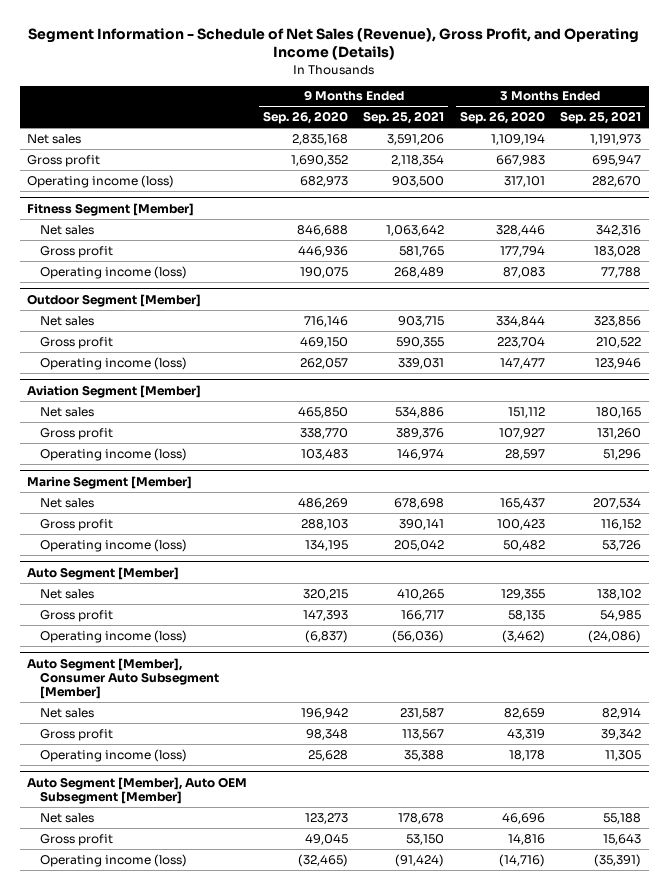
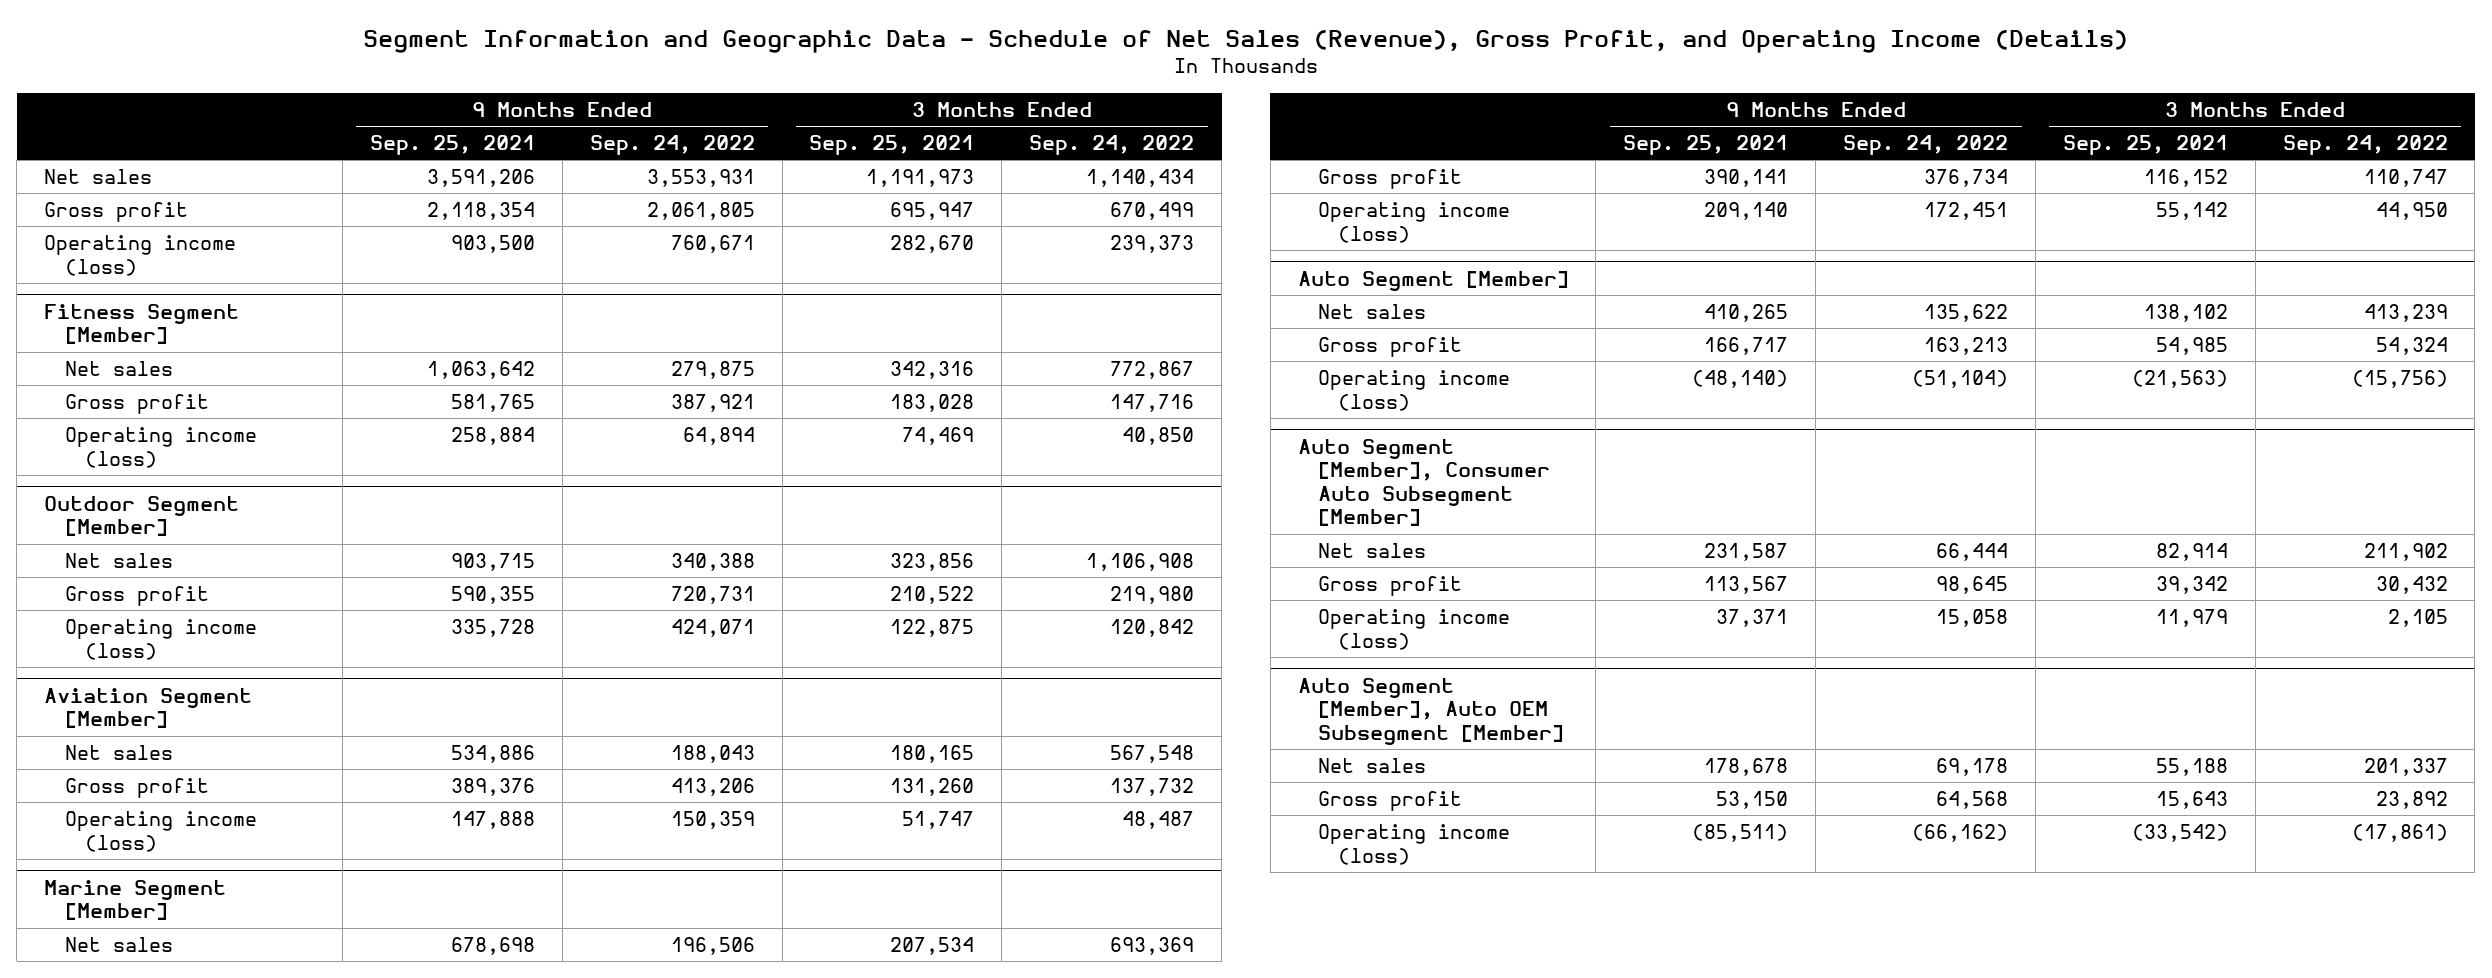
- Segment Information - Schedule of Net Sales (Revenue), Gross Profit, and Operating Income (Details)
+ Segment Information and Geographic Data - Schedule of Net Sales (Revenue), Gross Profit, and Operating Income (Details)
- | 9 Months Ended Sep. 26, 2020 | 9 Months Ended Sep. 25, 2021 | 3 Months Ended Sep. 26, 2020 | 3 Months Ended Sep. 25, 2021
+ | 9 Months Ended Sep. 25, 2021 | 9 Months Ended Sep. 24, 2022 | 3 Months Ended Sep. 25, 2021 | 3 Months Ended Sep. 24, 2022
@ Fitness Segment [Member]
- Operating income (loss) | 190,075 | 268,489 | 87,083 | 77,788
+ Operating income (loss) | 258,884 | 64,894 | 74,469 | 40,850
@ Outdoor Segment [Member]
- Operating income (loss) | 262,057 | 339,031 | 147,477 | 123,946
+ Operating income (loss) | 335,728 | 424,071 | 122,875 | 120,842
@ Aviation Segment [Member]
- Operating income (loss) | 103,483 | 146,974 | 28,597 | 51,296
+ Operating income (loss) | 147,888 | 150,359 | 51,747 | 48,487
@ Marine Segment [Member]
- Operating income (loss) | 134,195 | 205,042 | 50,482 | 53,726
+ Operating income (loss) | 209,140 | 172,451 | 55,142 | 44,950
@ Auto Segment [Member]
- Operating income (loss) | (6,837) | (56,036) | (3,462) | (24,086)
+ Operating income (loss) | (48,140) | (51,104) | (21,563) | (15,756)
@ Auto Segment [Member], Consumer Auto Subsegment [Member]
- Operating income (loss) | 25,628 | 35,388 | 18,178 | 11,305
+ Operating income (loss) | 37,371 | 15,058 | 11,979 | 2,105
@ Auto Segment [Member], Auto OEM Subsegment [Member]
- Operating income (loss) | (32,465) | (91,424) | (14,716) | (35,391)
+ Operating income (loss) | (85,511) | (66,162) | (33,542) | (17,861)

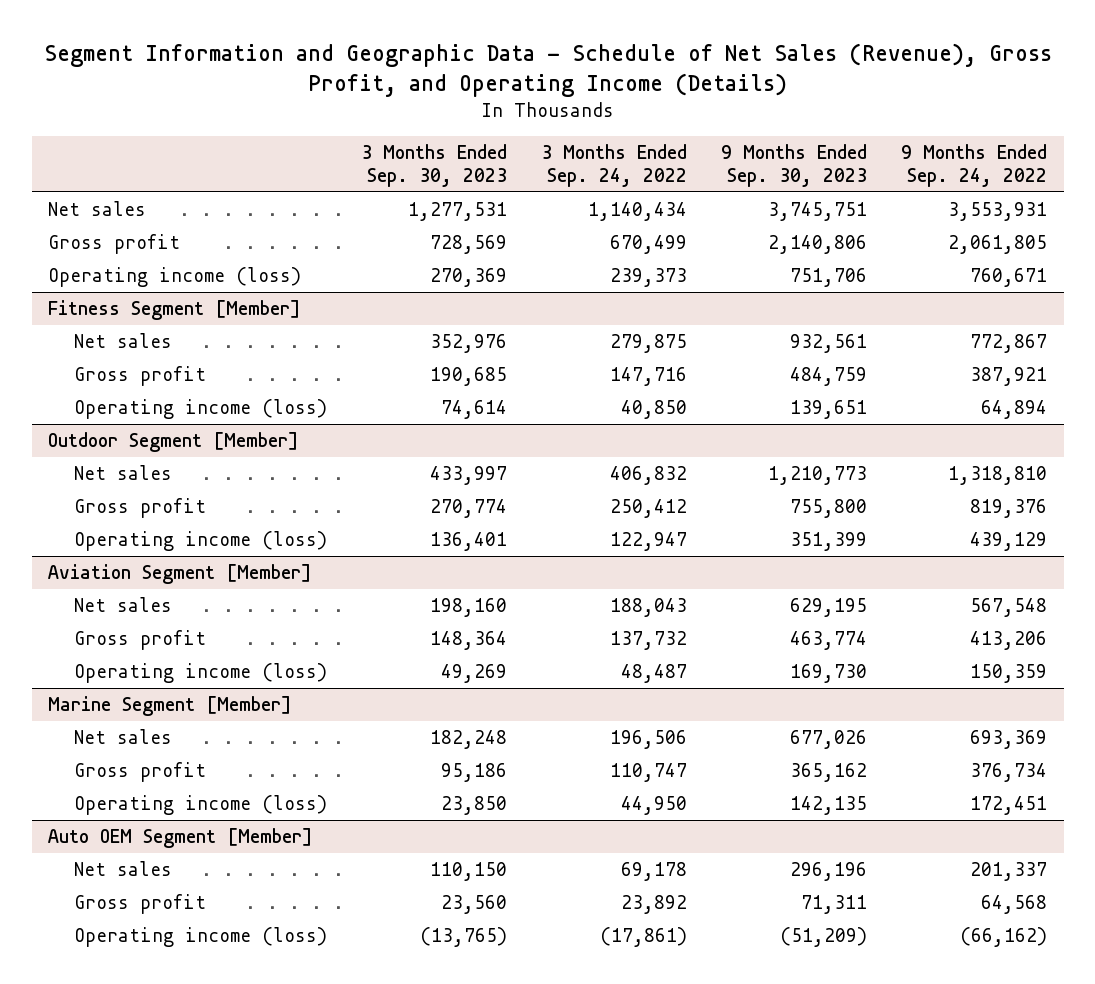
- | 9 Months Ended Sep. 25, 2021 | 9 Months Ended Sep. 24, 2022 | 3 Months Ended Sep. 25, 2021 | 3 Months Ended Sep. 24, 2022
+ | 3 Months Ended Sep. 30, 2023 | 3 Months Ended Sep. 24, 2022 | 9 Months Ended Sep. 30, 2023 | 9 Months Ended Sep. 24, 2022
@ Fitness Segment [Member]
- Net sales | 1,063,642 | 279,875 | 342,316 | 772,867
+ Net sales | 352,976 | 279,875 | 932,561 | 772,867
@ Outdoor Segment [Member]
- Net sales | 903,715 | 340,388 | 323,856 | 1,106,908
- Gross profit | 590,355 | 720,731 | 210,522 | 219,980
- Operating income (loss) | 335,728 | 424,071 | 122,875 | 120,842
+ Net sales | 433,997 | 406,832 | 1,210,773 | 1,318,810
+ Gross profit | 270,774 | 250,412 | 755,800 | 819,376
+ Operating income (loss) | 136,401 | 122,947 | 351,399 | 439,129
@ Aviation Segment [Member]
- Net sales | 534,886 | 188,043 | 180,165 | 567,548
+ Net sales | 198,160 | 188,043 | 629,195 | 567,548
@ Marine Segment [Member]
- Net sales | 678,698 | 196,506 | 207,534 | 693,369
+ Net sales | 182,248 | 196,506 | 677,026 | 693,369
- Auto Segment [Member]
- Net sales | 410,265 | 135,622 | 138,102 | 413,239
- Gross profit | 166,717 | 163,213 | 54,985 | 54,324
- Operating income (loss) | (48,140) | (51,104) | (21,563) | (15,756)
- Auto Segment [Member], Consumer Auto Subsegment [Member]
- Net sales | 231,587 | 66,444 | 82,914 | 211,902
- Gross profit | 113,567 | 98,645 | 39,342 | 30,432
- Operating income (loss) | 37,371 | 15,058 | 11,979 | 2,105
- Auto Segment [Member], Auto OEM Subsegment [Member]
- Net sales | 178,678 | 69,178 | 55,188 | 201,337
+ Auto OEM Segment [Member]
+ Net sales | 110,150 | 69,178 | 296,196 | 201,337

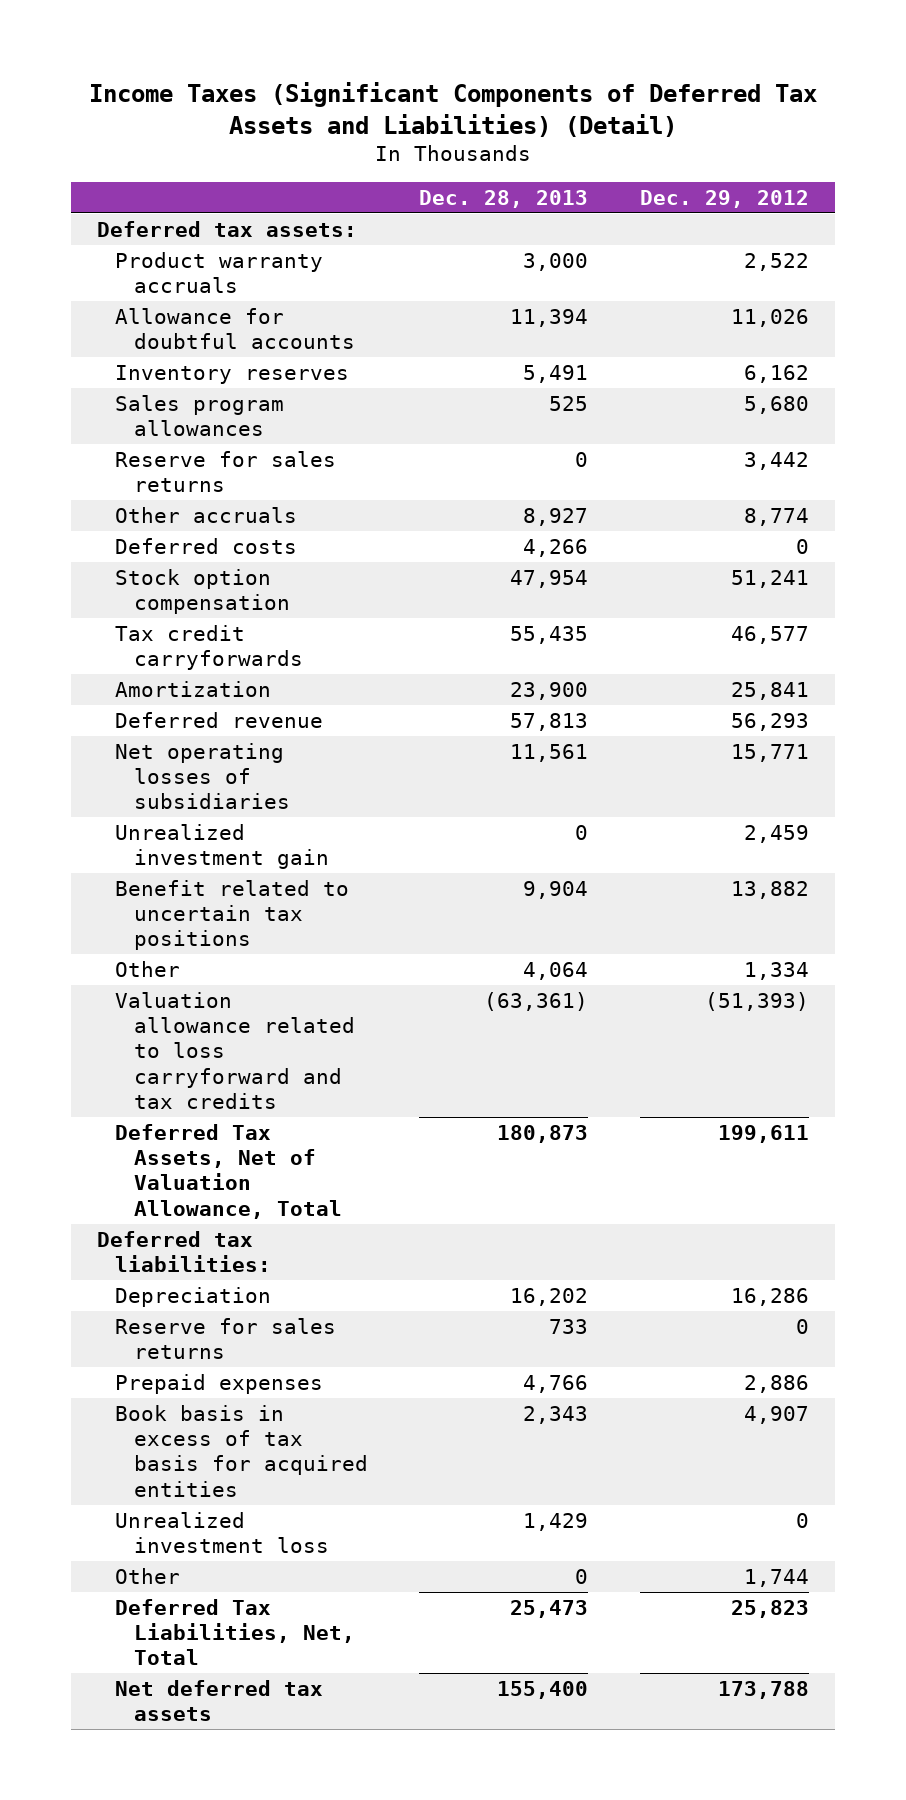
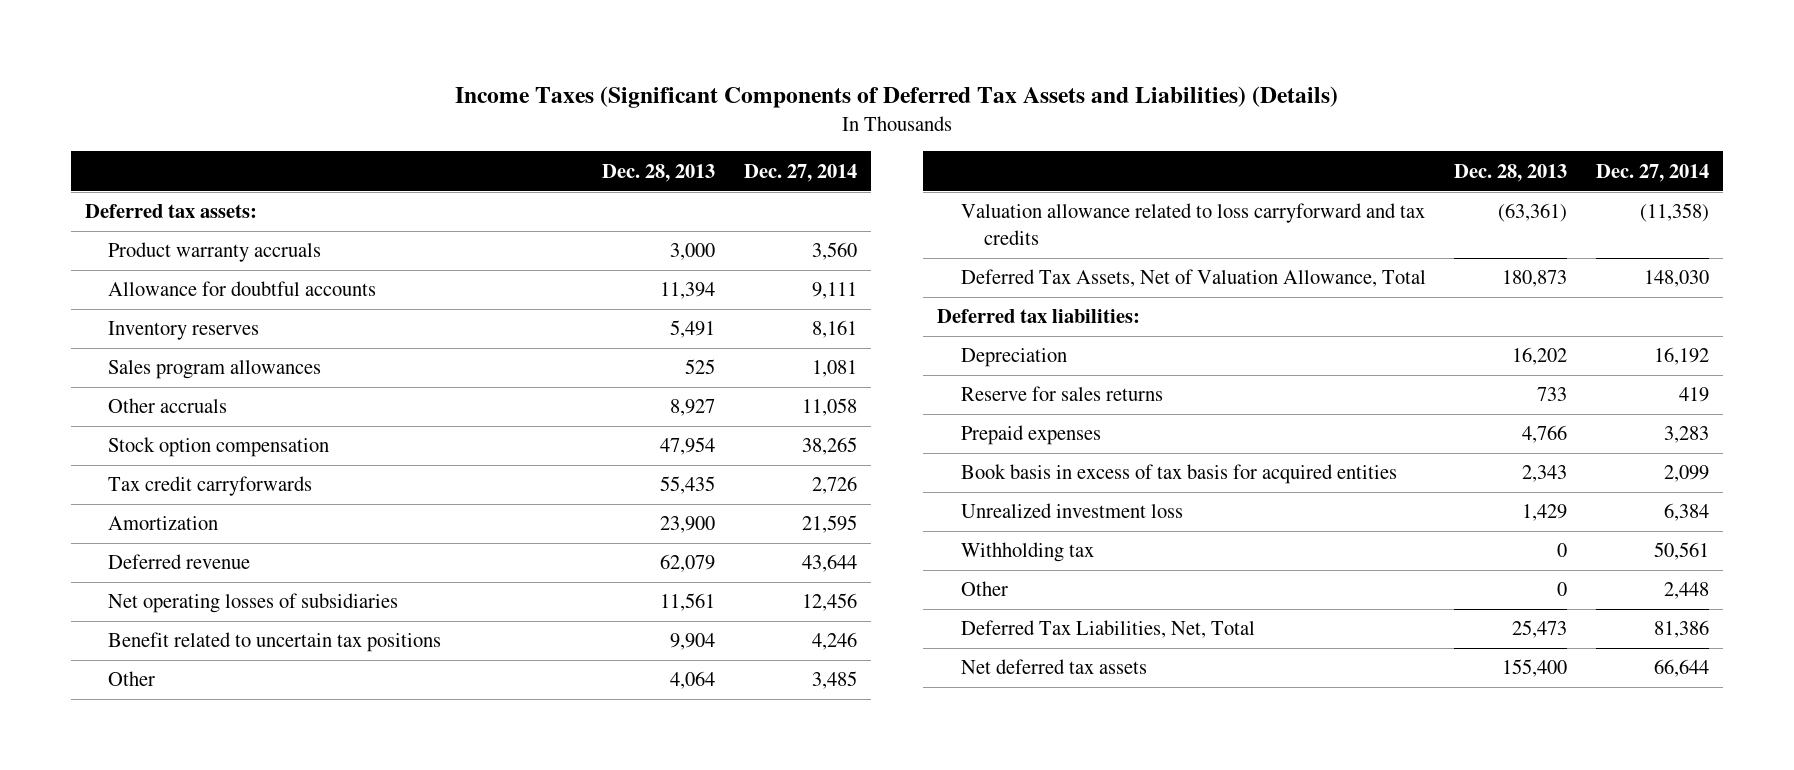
- Income Taxes (Significant Components of Deferred Tax Assets and Liabilities) (Detail)
+ Income Taxes (Significant Components of Deferred Tax Assets and Liabilities) (Details)
- | Dec. 28, 2013 | Dec. 29, 2012
+ | Dec. 28, 2013 | Dec. 27, 2014
- Reserve for sales returns | 0 | 3,442
- Deferred costs | 4,266 | 0
- Deferred revenue | 57,813 | 56,293
+ Deferred revenue | 62,079 | 43,644
- Unrealized investment gain | 0 | 2,459
+ Withholding tax | 0 | 50,561

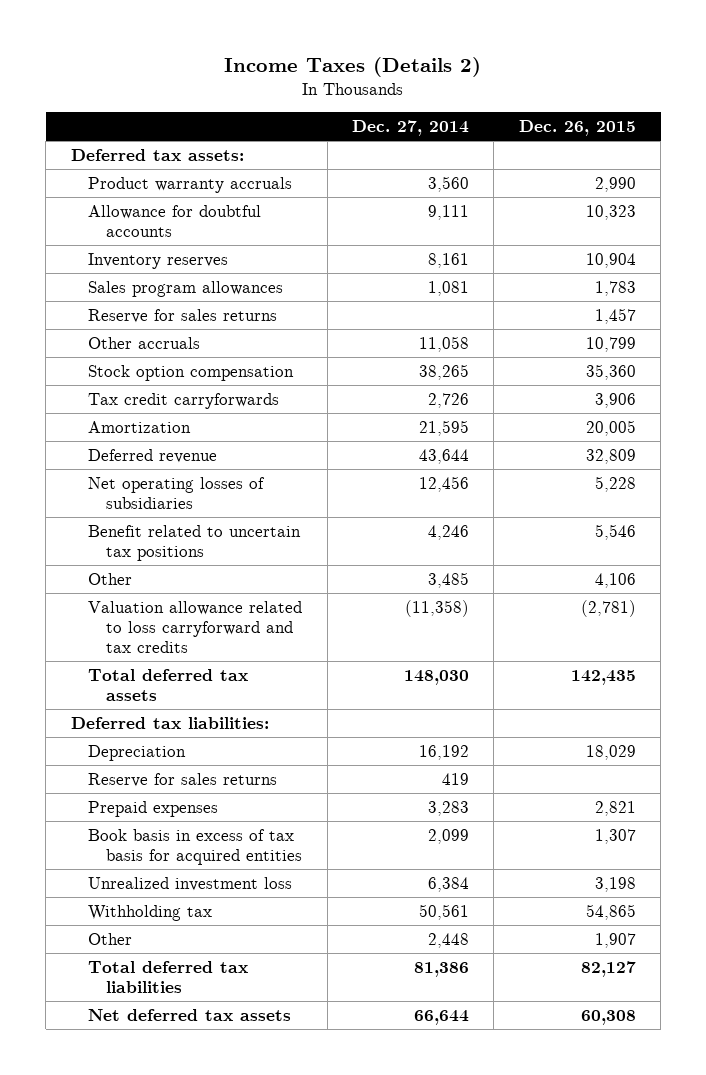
- Income Taxes (Significant Components of Deferred Tax Assets and Liabilities) (Details)
+ Income Taxes (Details 2)
- | Dec. 28, 2013 | Dec. 27, 2014
+ | Dec. 27, 2014 | Dec. 26, 2015
+ Reserve for sales returns | | 1,457
- Deferred Tax Assets, Net of Valuation Allowance, Total | 180,873 | 148,030
+ Total deferred tax assets | 148,030 | 142,435
- Deferred Tax Liabilities, Net, Total | 25,473 | 81,386
+ Total deferred tax liabilities | 81,386 | 82,127

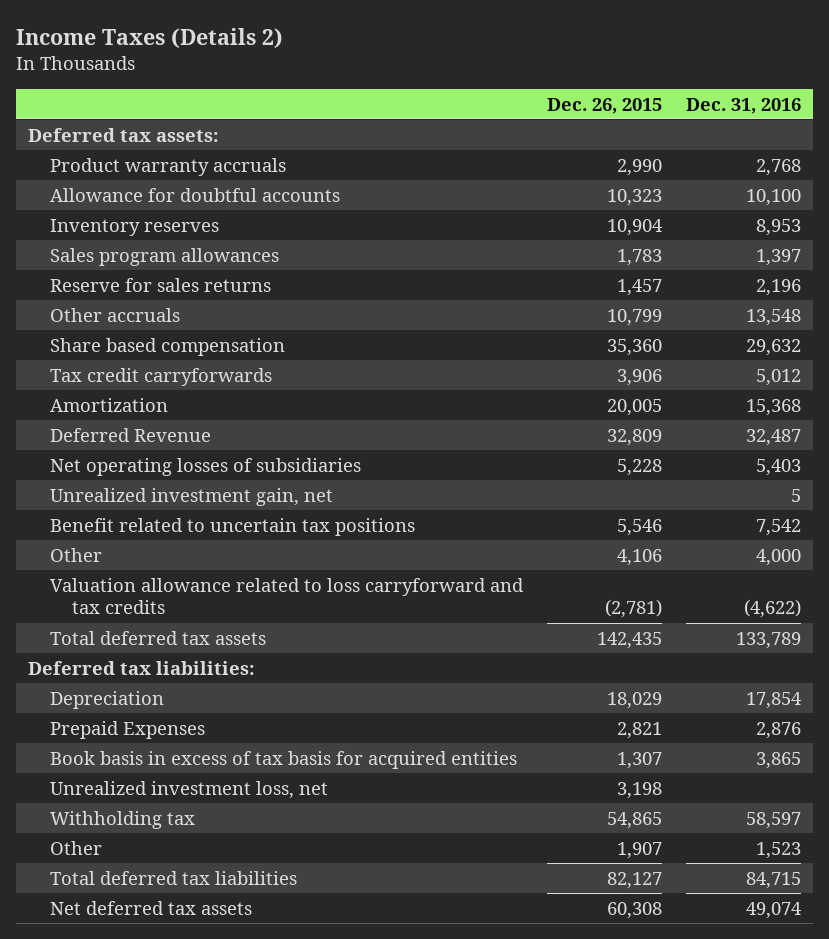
- | Dec. 27, 2014 | Dec. 26, 2015
+ | Dec. 26, 2015 | Dec. 31, 2016
- Stock option compensation | 38,265 | 35,360
+ Share based compensation | 35,360 | 29,632
- Deferred revenue | 43,644 | 32,809
+ Deferred Revenue | 32,809 | 32,487
+ Unrealized investment gain, net | | 5
- Reserve for sales returns | 419 |
- Prepaid expenses | 3,283 | 2,821
+ Prepaid Expenses | 2,821 | 2,876
- Unrealized investment loss | 6,384 | 3,198
+ Unrealized investment loss, net | 3,198 |

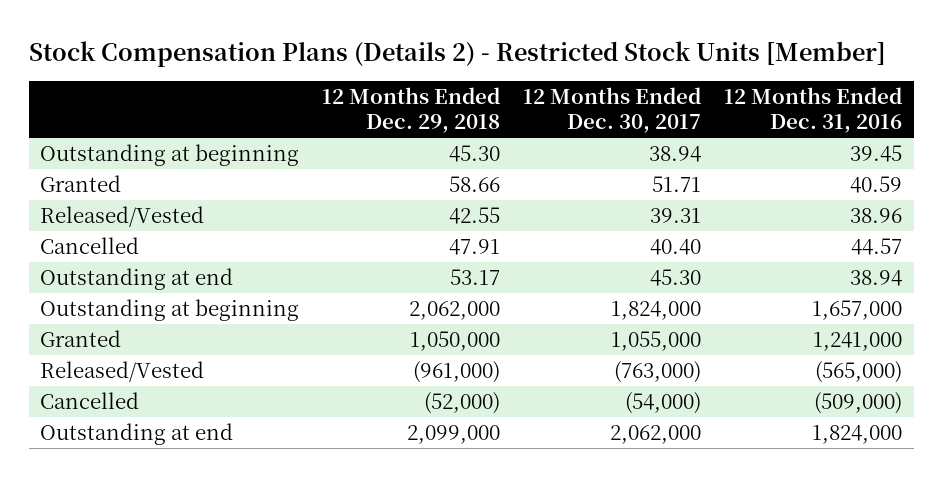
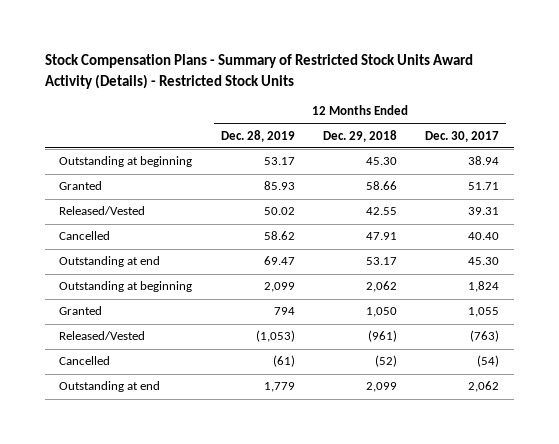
- Stock Compensation Plans (Details 2) - Restricted Stock Units [Member]
+ Stock Compensation Plans - Summary of Restricted Stock Units Award Activity (Details) - Restricted Stock Units
- | 12 Months Ended Dec. 29, 2018 | 12 Months Ended Dec. 30, 2017 | 12 Months Ended Dec. 31, 2016
+ | 12 Months Ended Dec. 28, 2019 | 12 Months Ended Dec. 29, 2018 | 12 Months Ended Dec. 30, 2017
- Outstanding at beginning | 2,062,000 | 1,824,000 | 1,657,000
- Granted | 1,050,000 | 1,055,000 | 1,241,000
- Released/Vested | (961,000) | (763,000) | (565,000)
- Cancelled | (52,000) | (54,000) | (509,000)
- Outstanding at end | 2,099,000 | 2,062,000 | 1,824,000
+ Outstanding at beginning | 2,099 | 2,062 | 1,824
+ Granted | 794 | 1,050 | 1,055
+ Released/Vested | (1,053) | (961) | (763)
+ Cancelled | (61) | (52) | (54)
+ Outstanding at end | 1,779 | 2,099 | 2,062

